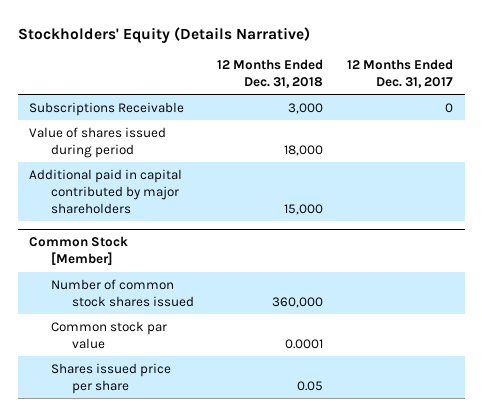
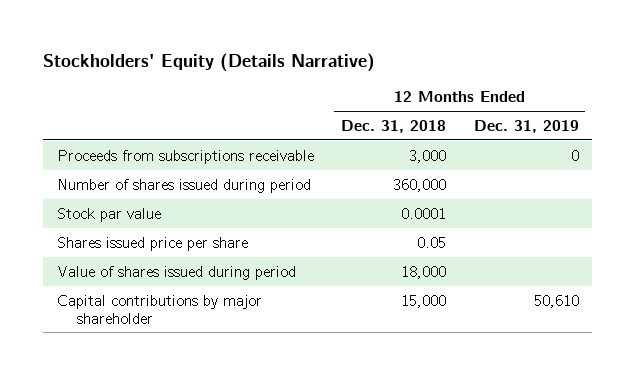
- | 12 Months Ended Dec. 31, 2018 | 12 Months Ended Dec. 31, 2017
+ | 12 Months Ended Dec. 31, 2018 | 12 Months Ended Dec. 31, 2019
- Subscriptions Receivable | 3,000 | 0
- Additional paid in capital contributed by major shareholders | 15,000 |
- Common Stock [Member]
- Number of common stock shares issued | 360,000 |
- Common stock par value | 0.0001 |
+ Proceeds from subscriptions receivable | 3,000 | 0
+ Number of shares issued during period | 360,000 |
+ Stock par value | 0.0001 |
moved down: Value of shares issued during period | 18,000 |
+ Capital contributions by major shareholder | 15,000 | 50,610

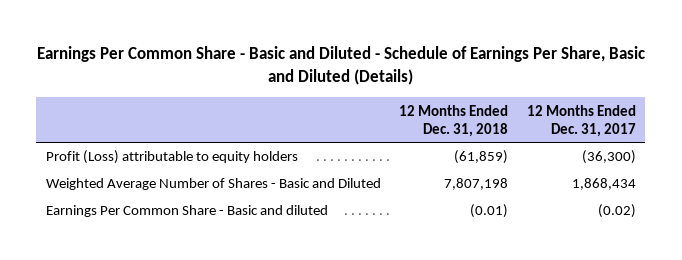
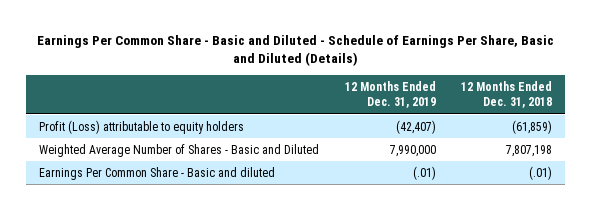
- | 12 Months Ended Dec. 31, 2018 | 12 Months Ended Dec. 31, 2017
+ | 12 Months Ended Dec. 31, 2019 | 12 Months Ended Dec. 31, 2018
- Earnings Per Common Share - Basic and diluted | (0.01) | (0.02)
+ Earnings Per Common Share - Basic and diluted | (.01) | (.01)

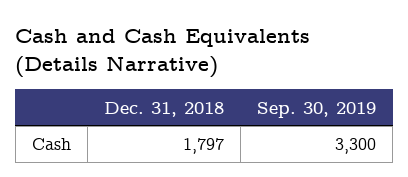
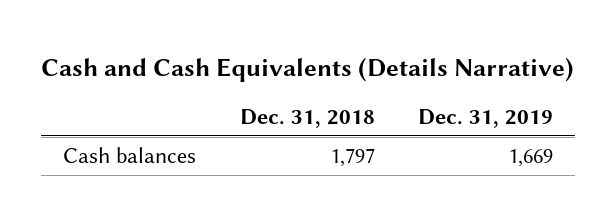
- | Dec. 31, 2018 | Sep. 30, 2019
+ | Dec. 31, 2018 | Dec. 31, 2019
- Cash | 1,797 | 3,300
+ Cash balances | 1,797 | 1,669

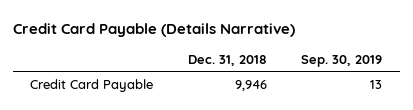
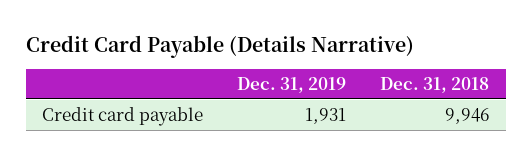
- | Dec. 31, 2018 | Sep. 30, 2019
+ | Dec. 31, 2019 | Dec. 31, 2018
- Credit Card Payable | 9,946 | 13
+ Credit card payable | 1,931 | 9,946

